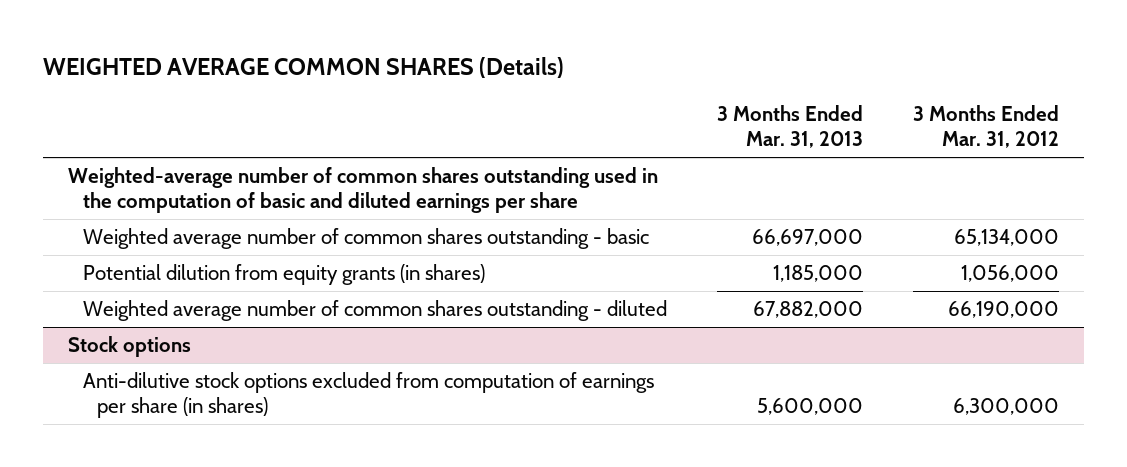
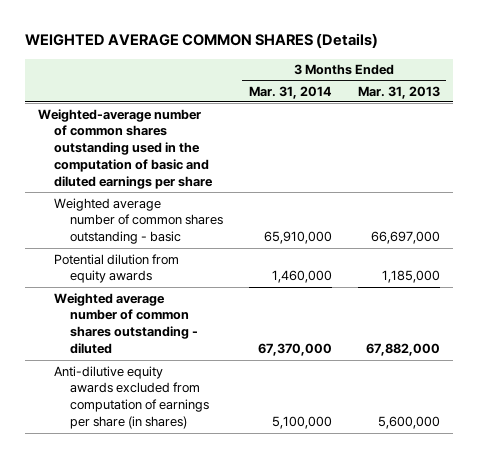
- | 3 Months Ended Mar. 31, 2013 | 3 Months Ended Mar. 31, 2012
+ | 3 Months Ended Mar. 31, 2014 | 3 Months Ended Mar. 31, 2013
- Potential dilution from equity grants (in shares) | 1,185,000 | 1,056,000
+ Potential dilution from equity awards | 1,460,000 | 1,185,000
- Stock options
- Anti-dilutive stock options excluded from computation of earnings per share (in shares) | 5,600,000 | 6,300,000
+ Anti-dilutive equity awards excluded from computation of earnings per share (in shares) | 5,100,000 | 5,600,000

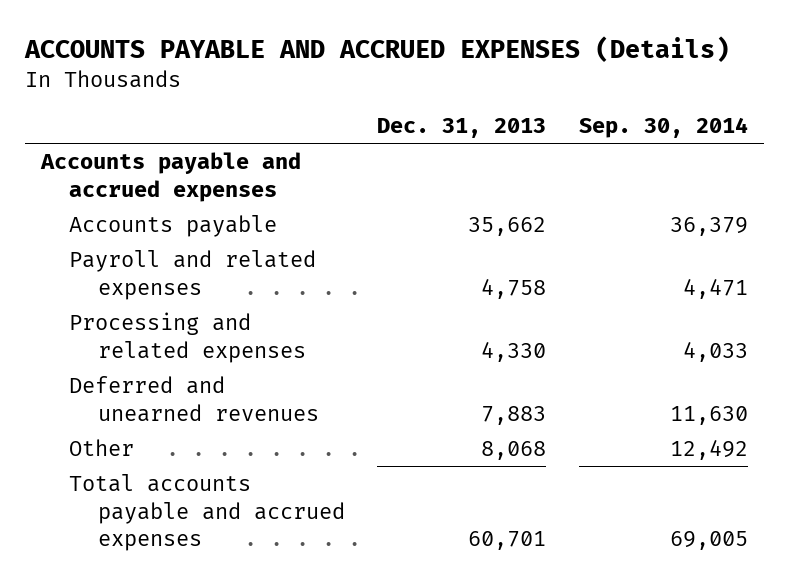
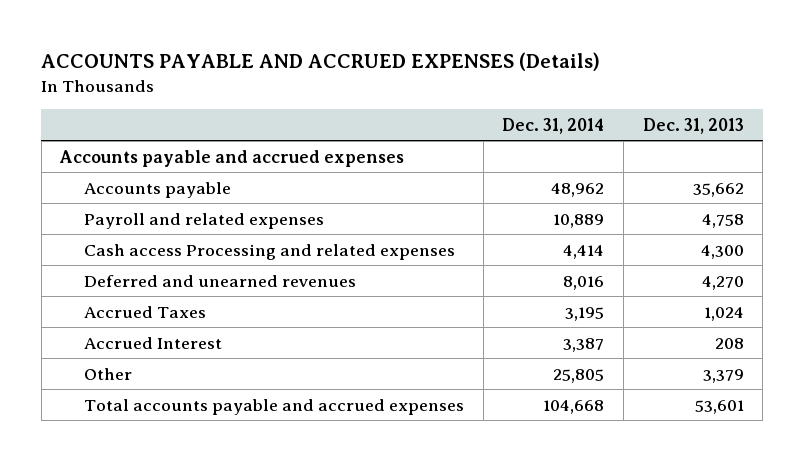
- | Dec. 31, 2013 | Sep. 30, 2014
+ | Dec. 31, 2014 | Dec. 31, 2013
- Processing and related expenses | 4,330 | 4,033
- Deferred and unearned revenues | 7,883 | 11,630
- Other | 8,068 | 12,492
- Total accounts payable and accrued expenses | 60,701 | 69,005
+ Cash access Processing and related expenses | 4,414 | 4,300
+ Deferred and unearned revenues | 8,016 | 4,270
+ Accrued Taxes | 3,195 | 1,024
+ Accrued Interest | 3,387 | 208
+ Other | 25,805 | 3,379
+ Total accounts payable and accrued expenses | 104,668 | 53,601

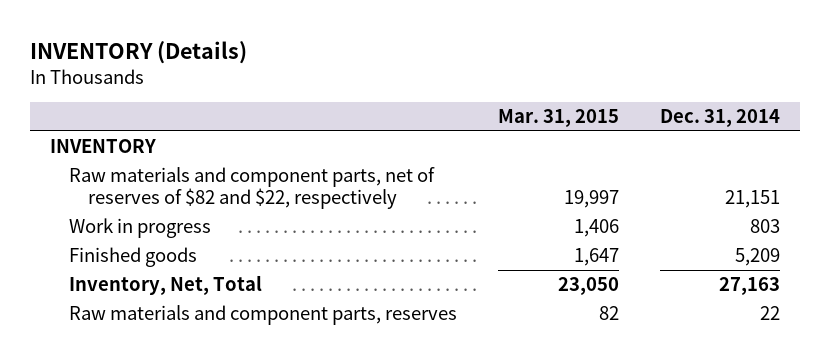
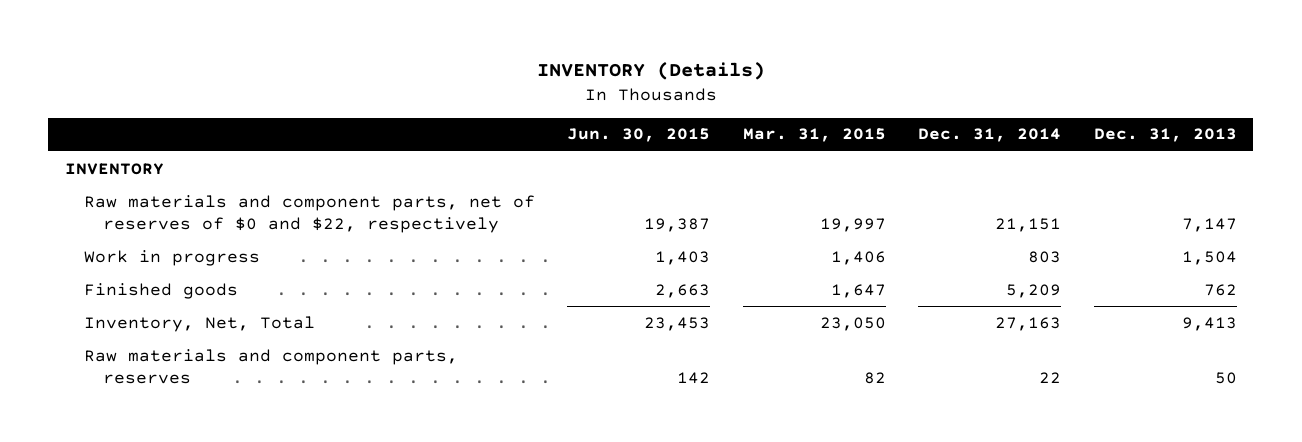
- | Mar. 31, 2015 | Dec. 31, 2014
+ | Jun. 30, 2015 | Mar. 31, 2015 | Dec. 31, 2014 | Dec. 31, 2013
- Raw materials and component parts, net of reserves of $82 and $22, respectively | 19,997 | 21,151
+ Raw materials and component parts, net of reserves of $0 and $22, respectively | 19,387 | 19,997 | 21,151 | 7,147

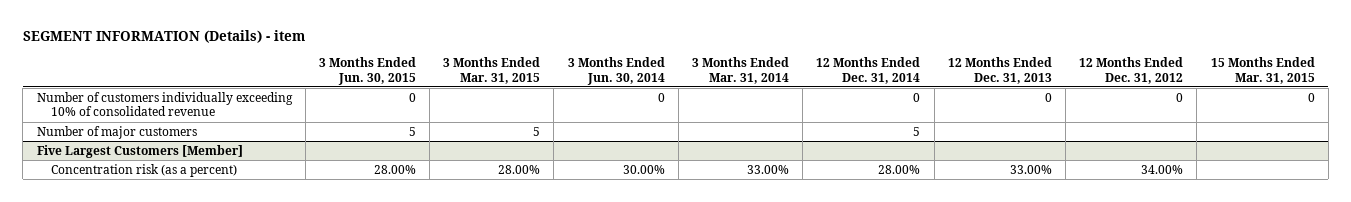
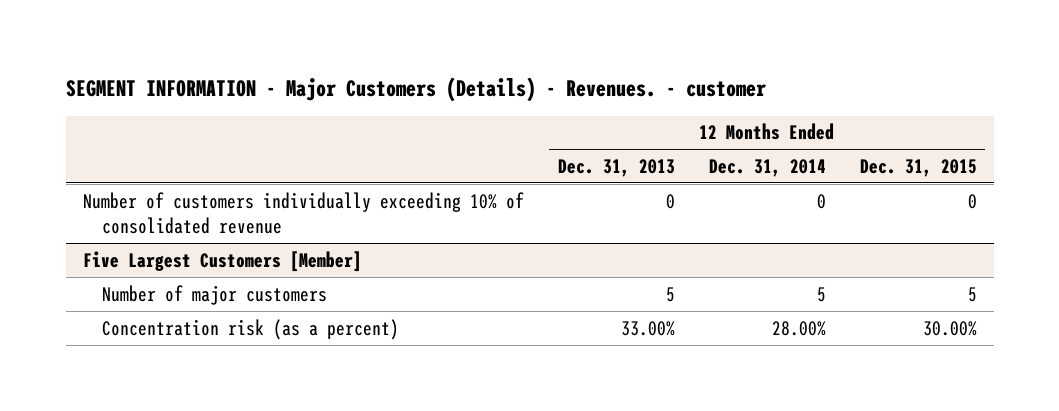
- SEGMENT INFORMATION (Details) - item
+ SEGMENT INFORMATION - Major Customers (Details) - Revenues. - customer
- | 3 Months Ended Jun. 30, 2015 | 3 Months Ended Mar. 31, 2015 | 3 Months Ended Jun. 30, 2014 | 3 Months Ended Mar. 31, 2014 | 12 Months Ended Dec. 31, 2014 | 12 Months Ended Dec. 31, 2013 | 12 Months Ended Dec. 31, 2012 | 15 Months Ended Mar. 31, 2015
+ | 12 Months Ended Dec. 31, 2013 | 12 Months Ended Dec. 31, 2014 | 12 Months Ended Dec. 31, 2015
- Number of major customers | 5 | 5 | | | 5 | | |
@ Five Largest Customers [Member]
+ Number of major customers | 5 | 5 | 5

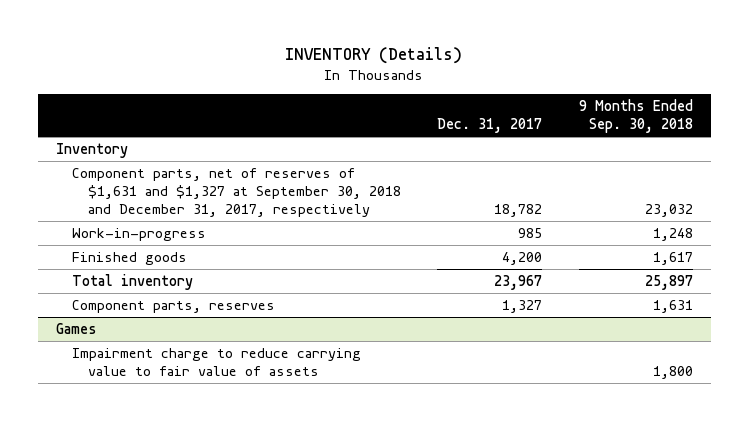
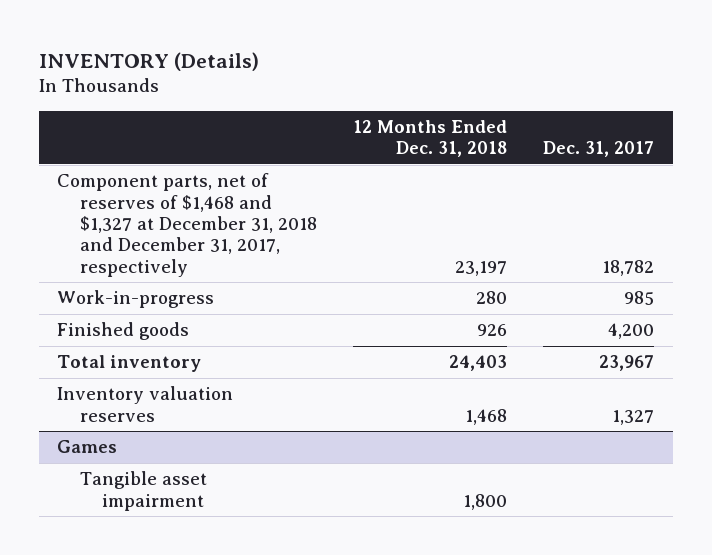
- | Dec. 31, 2017 | 9 Months Ended Sep. 30, 2018
+ | 12 Months Ended Dec. 31, 2018 | Dec. 31, 2017
- Inventory
- Component parts, net of reserves of $1,631 and $1,327 at September 30, 2018 and December 31, 2017, respectively | 18,782 | 23,032
+ Component parts, net of reserves of $1,468 and $1,327 at December 31, 2018 and December 31, 2017, respectively | 23,197 | 18,782
- Component parts, reserves | 1,327 | 1,631
+ Inventory valuation reserves | 1,468 | 1,327
@ Games
- Impairment charge to reduce carrying value to fair value of assets | | 1,800
+ Tangible asset impairment | 1,800 |

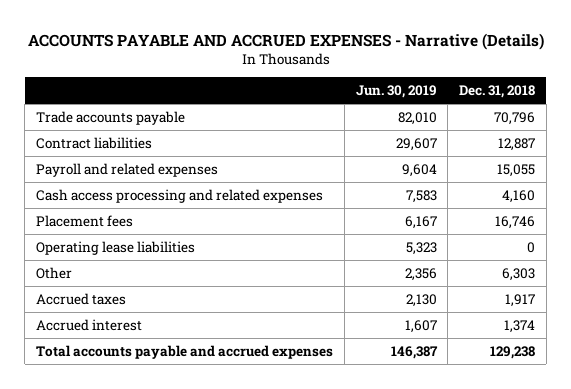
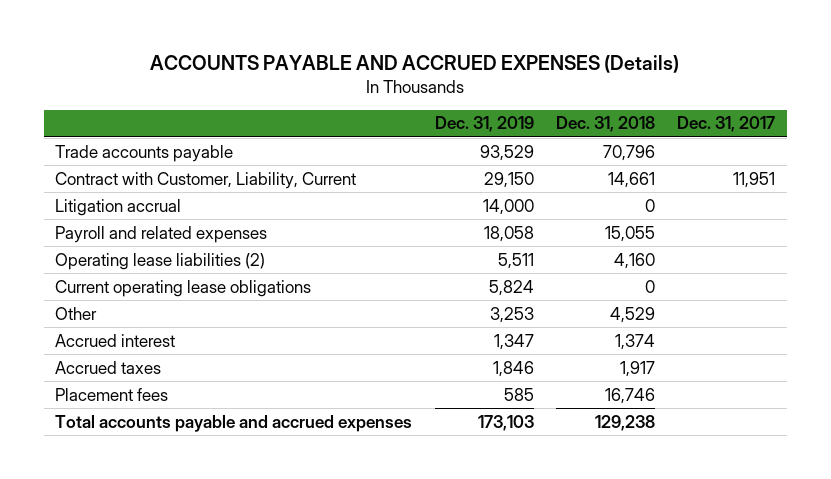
- ACCOUNTS PAYABLE AND ACCRUED EXPENSES - Narrative (Details)
+ ACCOUNTS PAYABLE AND ACCRUED EXPENSES (Details)
- | Jun. 30, 2019 | Dec. 31, 2018
+ | Dec. 31, 2019 | Dec. 31, 2018 | Dec. 31, 2017
- Contract liabilities | 29,607 | 12,887
+ Contract with Customer, Liability, Current | 29,150 | 14,661 | 11,951
+ Litigation accrual | 14,000 | 0 |
- Cash access processing and related expenses | 7,583 | 4,160
- Operating lease liabilities | 5,323 | 0
- Other | 2,356 | 6,303
+ Operating lease liabilities (2) | 5,511 | 4,160 |
+ Current operating lease obligations | 5,824 | 0 |
+ Other | 3,253 | 4,529 |
moved down: Accrued taxes | 1,846 | 1,917 |
moved down: Placement fees | 585 | 16,746 |

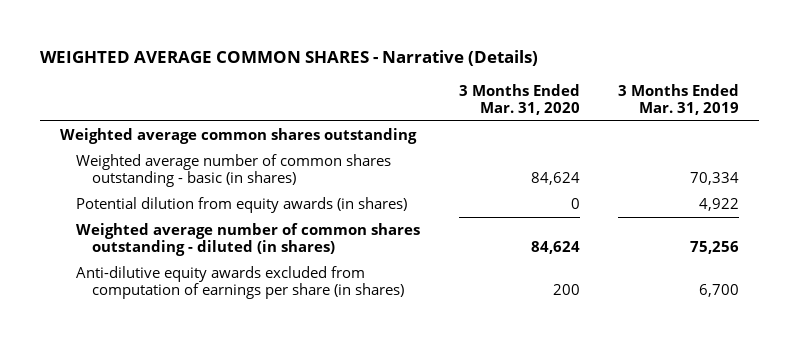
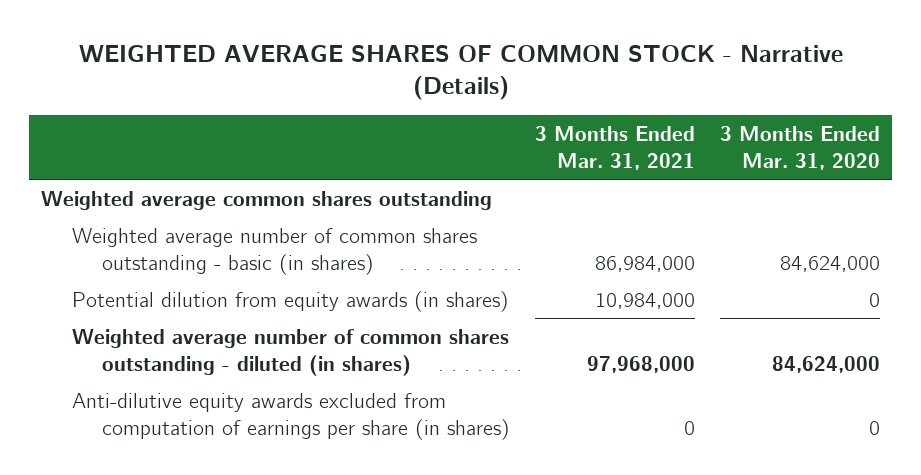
- WEIGHTED AVERAGE COMMON SHARES - Narrative (Details)
+ WEIGHTED AVERAGE SHARES OF COMMON STOCK - Narrative (Details)
- | 3 Months Ended Mar. 31, 2020 | 3 Months Ended Mar. 31, 2019
+ | 3 Months Ended Mar. 31, 2021 | 3 Months Ended Mar. 31, 2020
- Weighted average number of common shares outstanding - basic (in shares) | 84,624 | 70,334
+ Weighted average number of common shares outstanding - basic (in shares) | 86,984,000 | 84,624,000
- Weighted average number of common shares outstanding - diluted (in shares) | 84,624 | 75,256
- Anti-dilutive equity awards excluded from computation of earnings per share (in shares) | 200 | 6,700
+ Weighted average number of common shares outstanding - diluted (in shares) | 97,968,000 | 84,624,000
+ Anti-dilutive equity awards excluded from computation of earnings per share (in shares) | 0 | 0

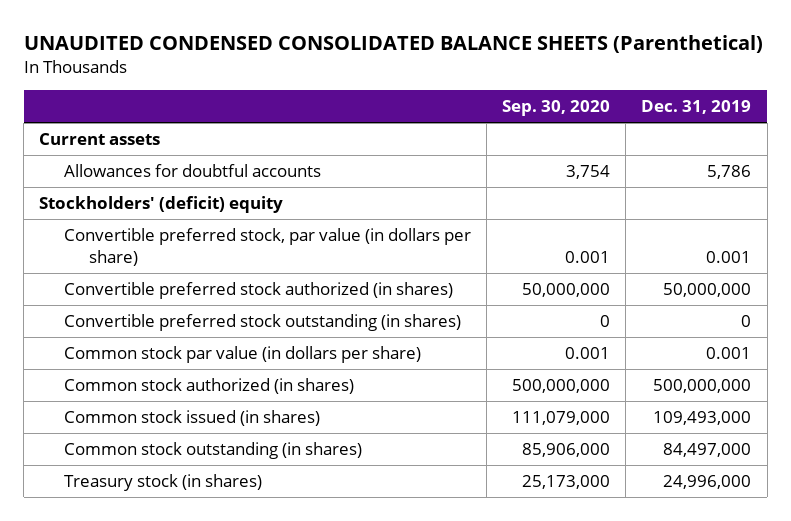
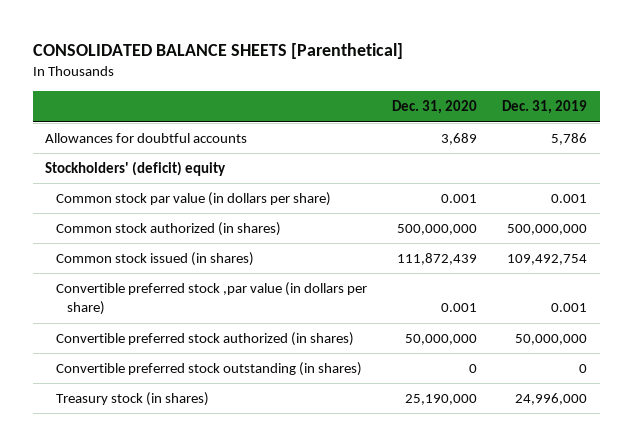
- UNAUDITED CONDENSED CONSOLIDATED BALANCE SHEETS (Parenthetical)
+ CONSOLIDATED BALANCE SHEETS [Parenthetical]
- | Sep. 30, 2020 | Dec. 31, 2019
+ | Dec. 31, 2020 | Dec. 31, 2019
- Current assets
- Convertible preferred stock, par value (in dollars per share) | 0.001 | 0.001
- Common stock issued (in shares) | 111,079,000 | 109,493,000
- Common stock outstanding (in shares) | 85,906,000 | 84,497,000
+ Common stock issued (in shares) | 111,872,439 | 109,492,754
+ Convertible preferred stock ,par value (in dollars per share) | 0.001 | 0.001
moved down: Convertible preferred stock authorized (in shares) | 50,000,000 | 50,000,000
moved down: Convertible preferred stock outstanding (in shares) | 0 | 0

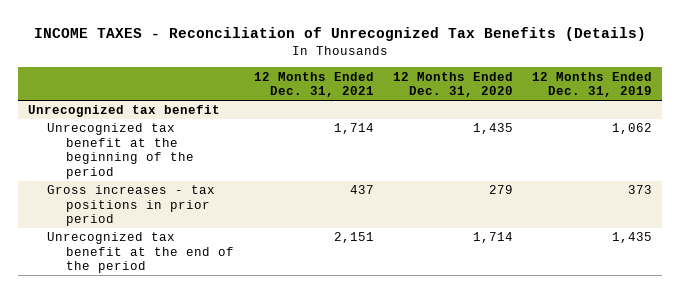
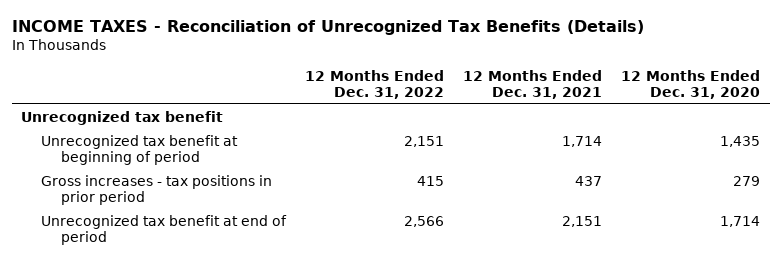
- | 12 Months Ended Dec. 31, 2021 | 12 Months Ended Dec. 31, 2020 | 12 Months Ended Dec. 31, 2019
+ | 12 Months Ended Dec. 31, 2022 | 12 Months Ended Dec. 31, 2021 | 12 Months Ended Dec. 31, 2020
- Unrecognized tax benefit at the beginning of the period | 1,714 | 1,435 | 1,062
+ Unrecognized tax benefit at beginning of period | 2,151 | 1,714 | 1,435
- Unrecognized tax benefit at the end of the period | 2,151 | 1,714 | 1,435
+ Unrecognized tax benefit at end of period | 2,566 | 2,151 | 1,714

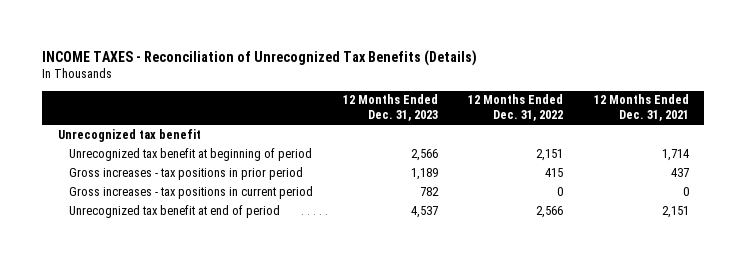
- | 12 Months Ended Dec. 31, 2022 | 12 Months Ended Dec. 31, 2021 | 12 Months Ended Dec. 31, 2020
+ | 12 Months Ended Dec. 31, 2023 | 12 Months Ended Dec. 31, 2022 | 12 Months Ended Dec. 31, 2021
+ Gross increases - tax positions in current period | 782 | 0 | 0

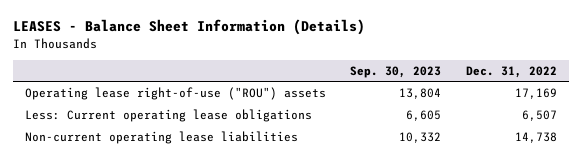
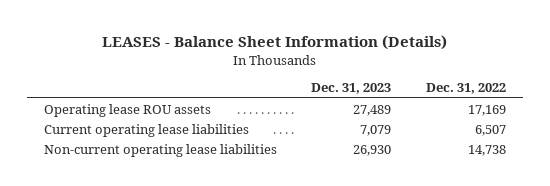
- | Sep. 30, 2023 | Dec. 31, 2022
+ | Dec. 31, 2023 | Dec. 31, 2022
- Operating lease right-of-use ("ROU") assets | 13,804 | 17,169
- Less: Current operating lease obligations | 6,605 | 6,507
+ Operating lease ROU assets | 27,489 | 17,169
+ Current operating lease liabilities | 7,079 | 6,507

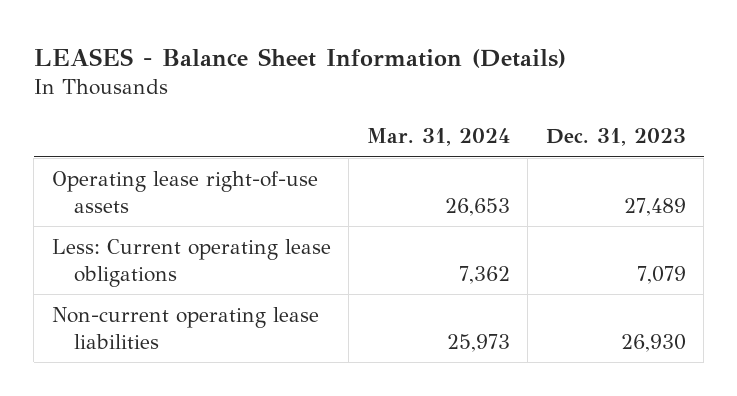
- | Dec. 31, 2023 | Dec. 31, 2022
+ | Mar. 31, 2024 | Dec. 31, 2023
- Operating lease ROU assets | 27,489 | 17,169
- Current operating lease liabilities | 7,079 | 6,507
+ Operating lease right-of-use assets | 26,653 | 27,489
+ Less: Current operating lease obligations | 7,362 | 7,079

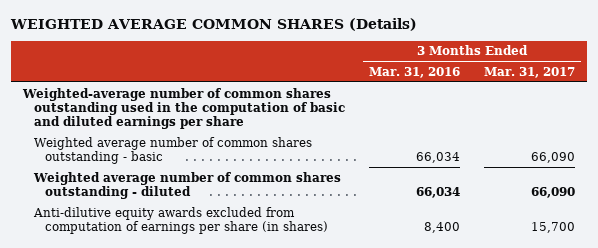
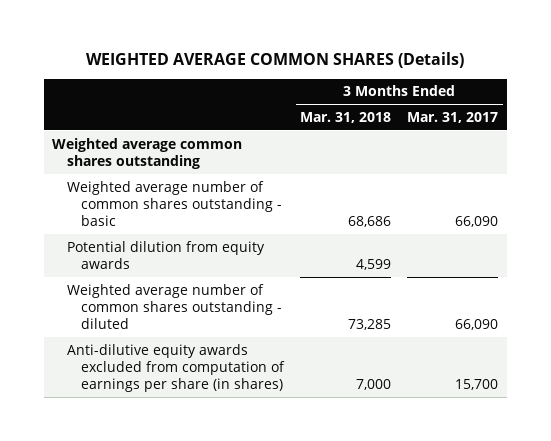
- | 3 Months Ended Mar. 31, 2016 | 3 Months Ended Mar. 31, 2017
+ | 3 Months Ended Mar. 31, 2018 | 3 Months Ended Mar. 31, 2017
- Weighted-average number of common shares outstanding used in the computation of basic and diluted earnings per share
+ Weighted average common shares outstanding
+ Potential dilution from equity awards | 4,599 |

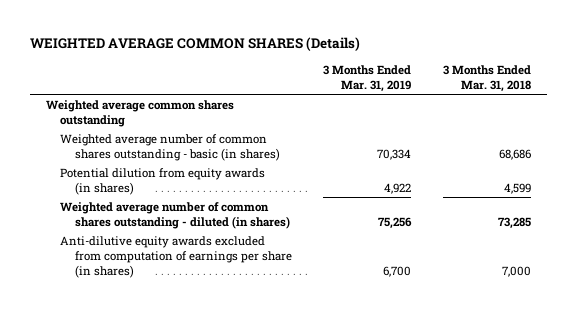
- | 3 Months Ended Mar. 31, 2018 | 3 Months Ended Mar. 31, 2017
+ | 3 Months Ended Mar. 31, 2019 | 3 Months Ended Mar. 31, 2018
- Weighted average number of common shares outstanding - basic | 68,686 | 66,090
- Potential dilution from equity awards | 4,599 |
- Weighted average number of common shares outstanding - diluted | 73,285 | 66,090
+ Weighted average number of common shares outstanding - basic (in shares) | 70,334 | 68,686
+ Potential dilution from equity awards (in shares) | 4,922 | 4,599
+ Weighted average number of common shares outstanding - diluted (in shares) | 75,256 | 73,285

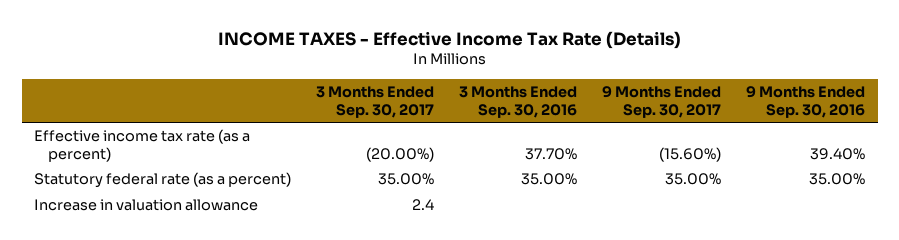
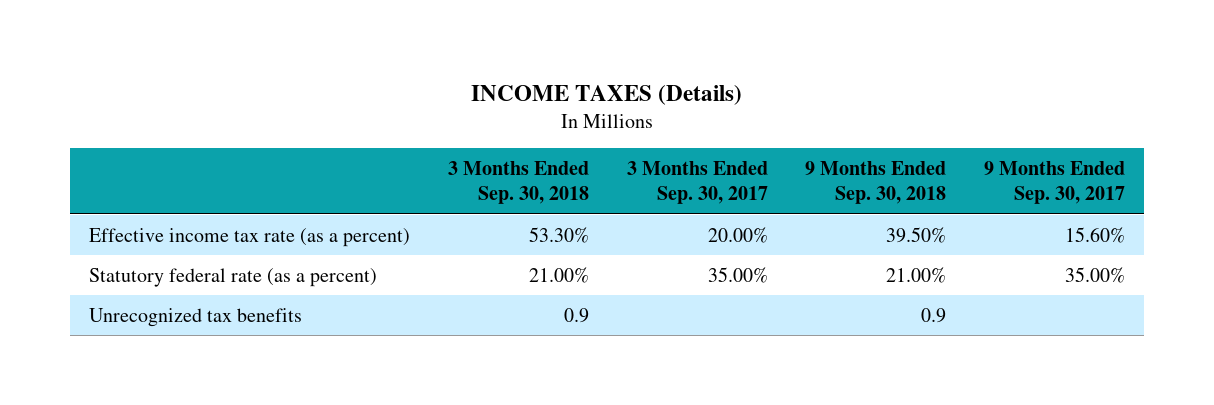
- INCOME TAXES - Effective Income Tax Rate (Details)
+ INCOME TAXES (Details)
- | 3 Months Ended Sep. 30, 2017 | 3 Months Ended Sep. 30, 2016 | 9 Months Ended Sep. 30, 2017 | 9 Months Ended Sep. 30, 2016
+ | 3 Months Ended Sep. 30, 2018 | 3 Months Ended Sep. 30, 2017 | 9 Months Ended Sep. 30, 2018 | 9 Months Ended Sep. 30, 2017
- Effective income tax rate (as a percent) | (20.00%) | 37.70% | (15.60%) | 39.40%
+ Effective income tax rate (as a percent) | 53.30% | 20.00% | 39.50% | 15.60%
- Increase in valuation allowance | 2.4 | | |
+ Unrecognized tax benefits | 0.9 | | 0.9 |

